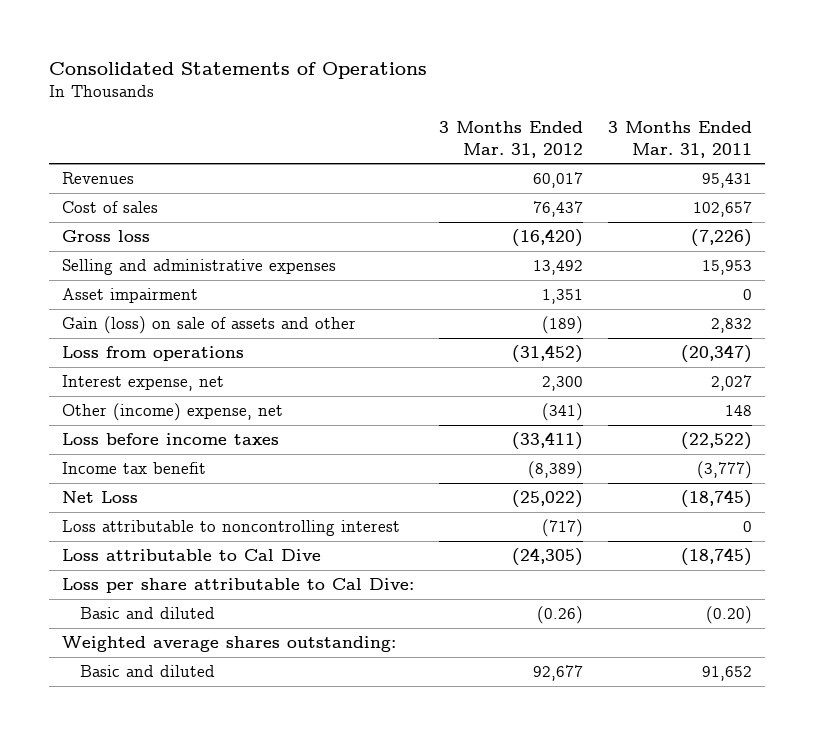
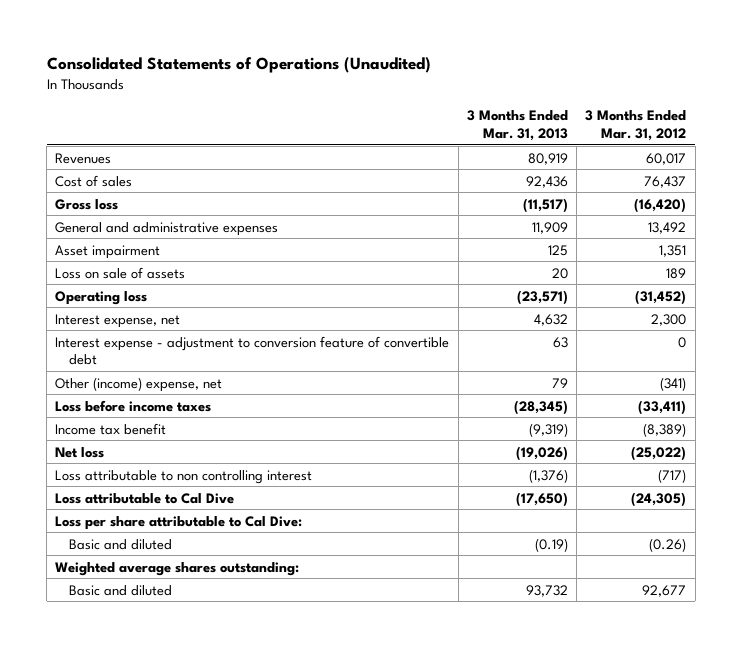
- Consolidated Statements of Operations
+ Consolidated Statements of Operations (Unaudited)
- | 3 Months Ended Mar. 31, 2012 | 3 Months Ended Mar. 31, 2011
+ | 3 Months Ended Mar. 31, 2013 | 3 Months Ended Mar. 31, 2012
- Selling and administrative expenses | 13,492 | 15,953
+ General and administrative expenses | 11,909 | 13,492
- Gain (loss) on sale of assets and other | (189) | 2,832
- Loss from operations | (31,452) | (20,347)
+ Loss on sale of assets | 20 | 189
+ Operating loss | (23,571) | (31,452)
+ Interest expense - adjustment to conversion feature of convertible debt | 63 | 0
- Net Loss | (25,022) | (18,745)
- Loss attributable to noncontrolling interest | (717) | 0
+ Net loss | (19,026) | (25,022)
+ Loss attributable to non controlling interest | (1,376) | (717)

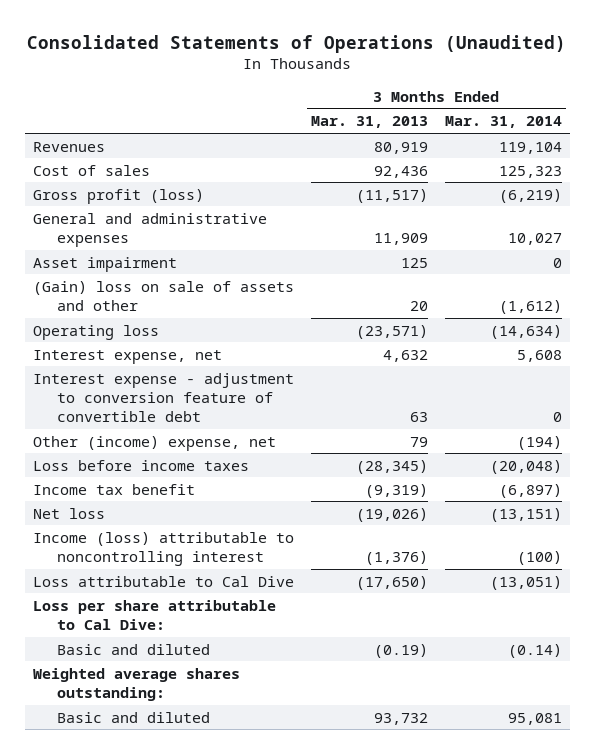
- | 3 Months Ended Mar. 31, 2013 | 3 Months Ended Mar. 31, 2012
+ | 3 Months Ended Mar. 31, 2013 | 3 Months Ended Mar. 31, 2014
- Gross loss | (11,517) | (16,420)
+ Gross profit (loss) | (11,517) | (6,219)
- Loss on sale of assets | 20 | 189
+ (Gain) loss on sale of assets and other | 20 | (1,612)
- Loss attributable to non controlling interest | (1,376) | (717)
+ Income (loss) attributable to noncontrolling interest | (1,376) | (100)

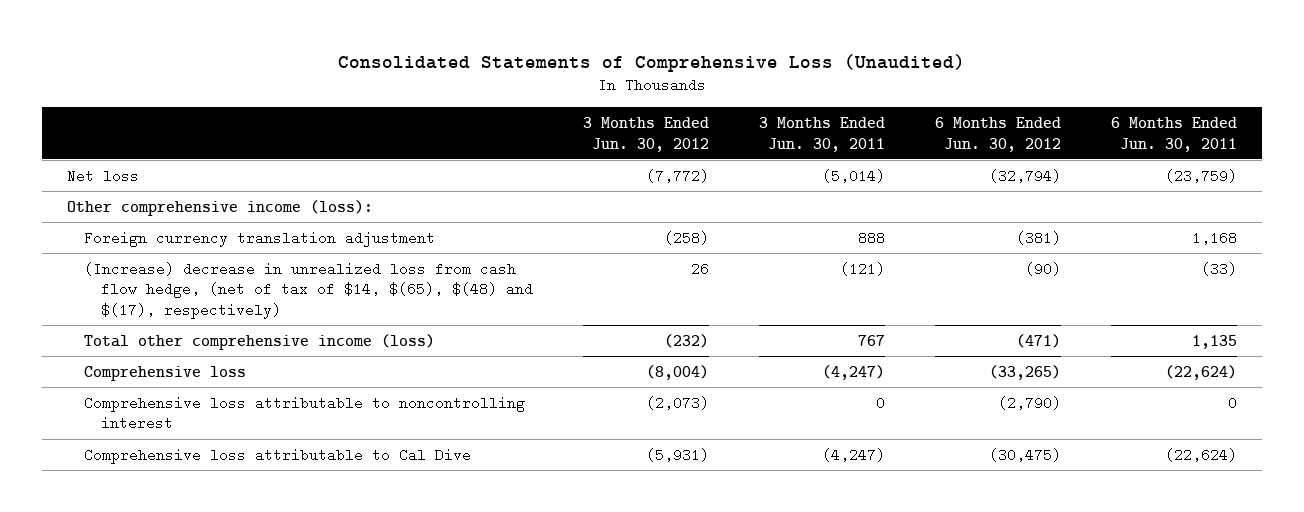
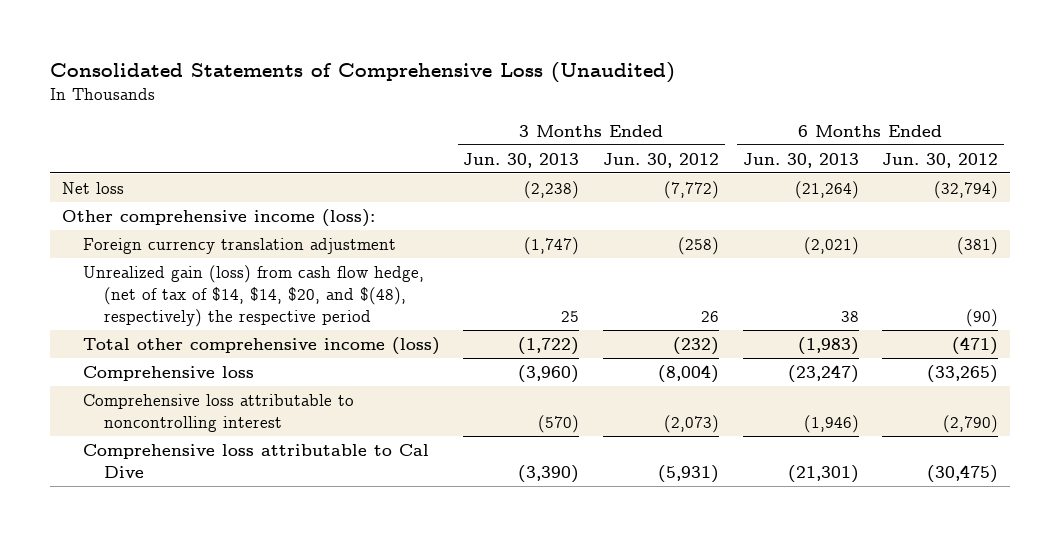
- | 3 Months Ended Jun. 30, 2012 | 3 Months Ended Jun. 30, 2011 | 6 Months Ended Jun. 30, 2012 | 6 Months Ended Jun. 30, 2011
+ | 3 Months Ended Jun. 30, 2013 | 3 Months Ended Jun. 30, 2012 | 6 Months Ended Jun. 30, 2013 | 6 Months Ended Jun. 30, 2012
- (Increase) decrease in unrealized loss from cash flow hedge, (net of tax of $14, $(65), $(48) and $(17), respectively) | 26 | (121) | (90) | (33)
+ Unrealized gain (loss) from cash flow hedge, (net of tax of $14, $14, $20, and $(48), respectively) the respective period | 25 | 26 | 38 | (90)

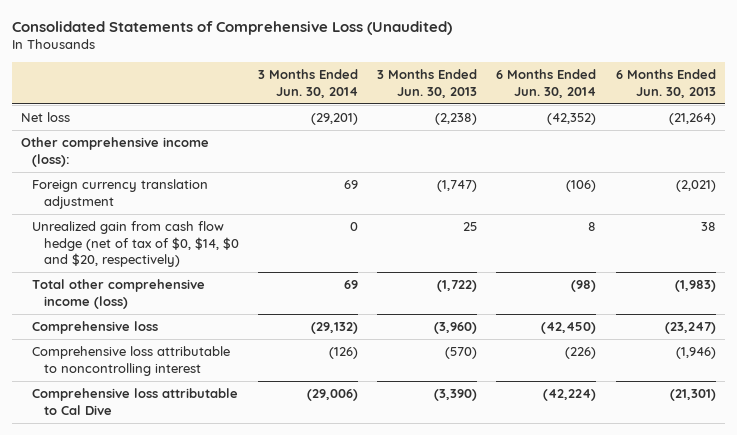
- | 3 Months Ended Jun. 30, 2013 | 3 Months Ended Jun. 30, 2012 | 6 Months Ended Jun. 30, 2013 | 6 Months Ended Jun. 30, 2012
+ | 3 Months Ended Jun. 30, 2014 | 3 Months Ended Jun. 30, 2013 | 6 Months Ended Jun. 30, 2014 | 6 Months Ended Jun. 30, 2013
- Unrealized gain (loss) from cash flow hedge, (net of tax of $14, $14, $20, and $(48), respectively) the respective period | 25 | 26 | 38 | (90)
+ Unrealized gain from cash flow hedge (net of tax of $0, $14, $0 and $20, respectively) | 0 | 25 | 8 | 38

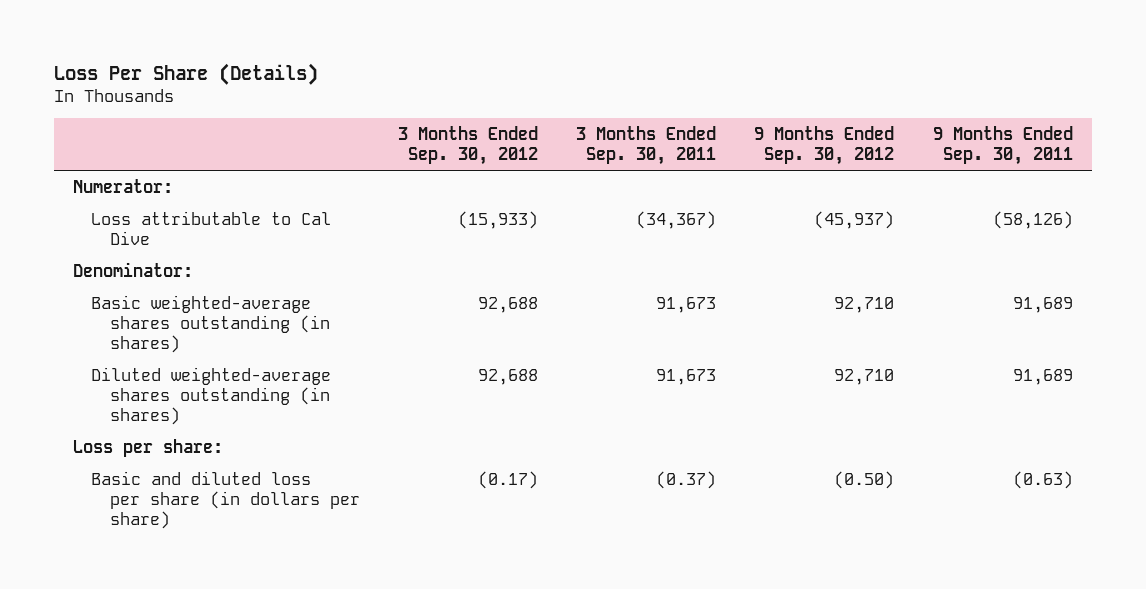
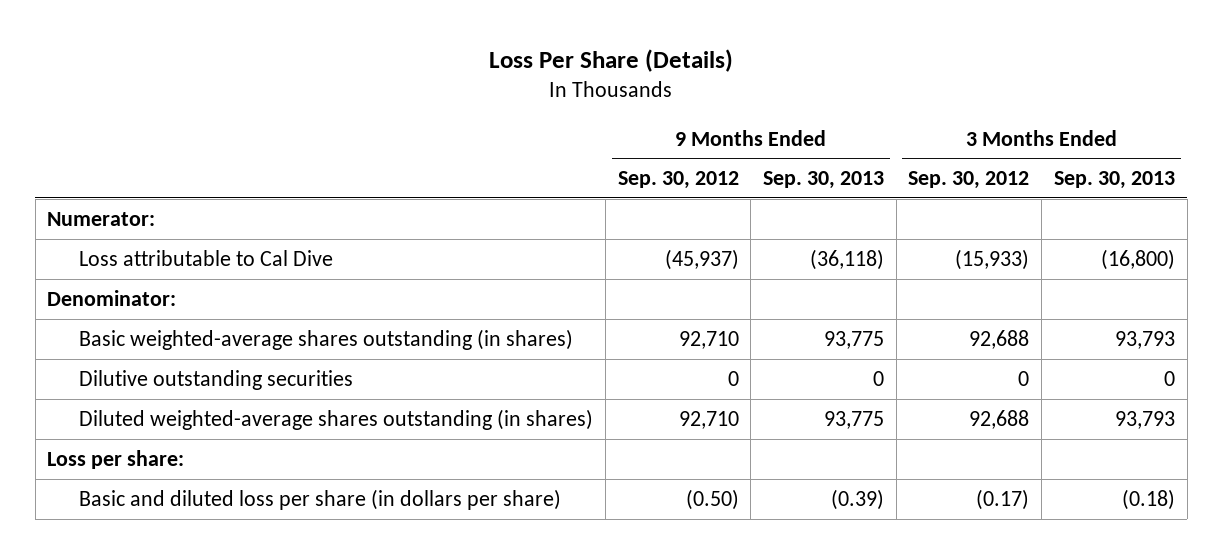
- | 3 Months Ended Sep. 30, 2012 | 3 Months Ended Sep. 30, 2011 | 9 Months Ended Sep. 30, 2012 | 9 Months Ended Sep. 30, 2011
+ | 9 Months Ended Sep. 30, 2012 | 9 Months Ended Sep. 30, 2013 | 3 Months Ended Sep. 30, 2012 | 3 Months Ended Sep. 30, 2013
+ Dilutive outstanding securities | 0 | 0 | 0 | 0

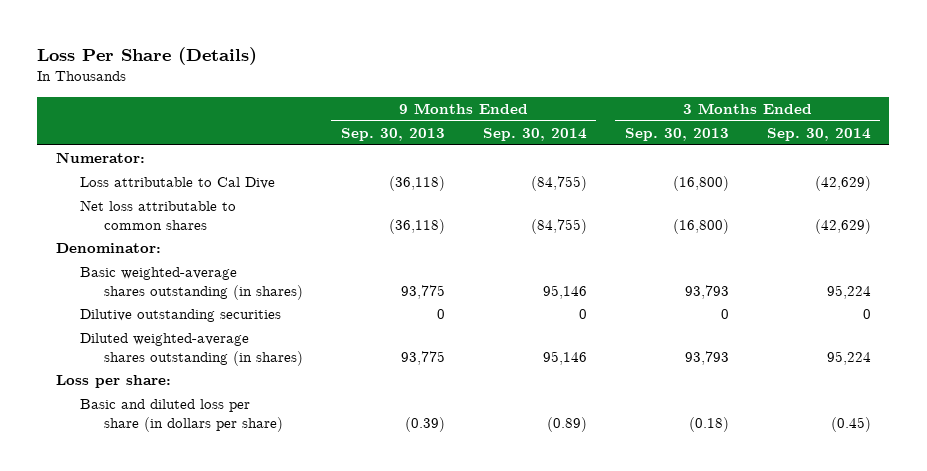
- | 9 Months Ended Sep. 30, 2012 | 9 Months Ended Sep. 30, 2013 | 3 Months Ended Sep. 30, 2012 | 3 Months Ended Sep. 30, 2013
+ | 9 Months Ended Sep. 30, 2013 | 9 Months Ended Sep. 30, 2014 | 3 Months Ended Sep. 30, 2013 | 3 Months Ended Sep. 30, 2014
+ Net loss attributable to common shares | (36,118) | (84,755) | (16,800) | (42,629)

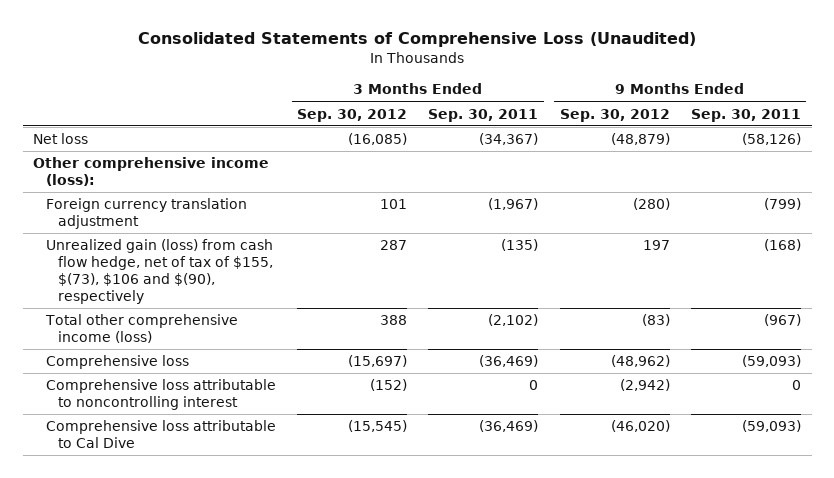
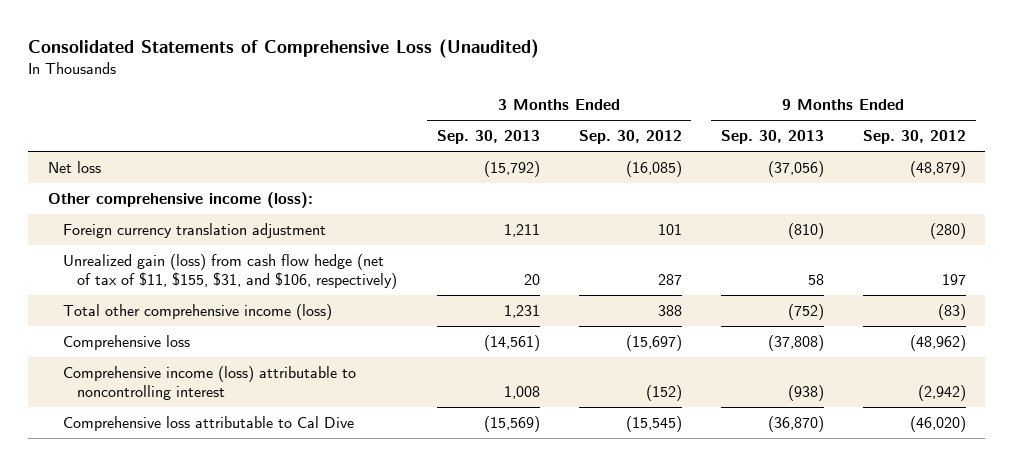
- | 3 Months Ended Sep. 30, 2012 | 3 Months Ended Sep. 30, 2011 | 9 Months Ended Sep. 30, 2012 | 9 Months Ended Sep. 30, 2011
+ | 3 Months Ended Sep. 30, 2013 | 3 Months Ended Sep. 30, 2012 | 9 Months Ended Sep. 30, 2013 | 9 Months Ended Sep. 30, 2012
- Unrealized gain (loss) from cash flow hedge, net of tax of $155, $(73), $106 and $(90), respectively | 287 | (135) | 197 | (168)
+ Unrealized gain (loss) from cash flow hedge (net of tax of $11, $155, $31, and $106, respectively) | 20 | 287 | 58 | 197
- Comprehensive loss attributable to noncontrolling interest | (152) | 0 | (2,942) | 0
+ Comprehensive income (loss) attributable to noncontrolling interest | 1,008 | (152) | (938) | (2,942)

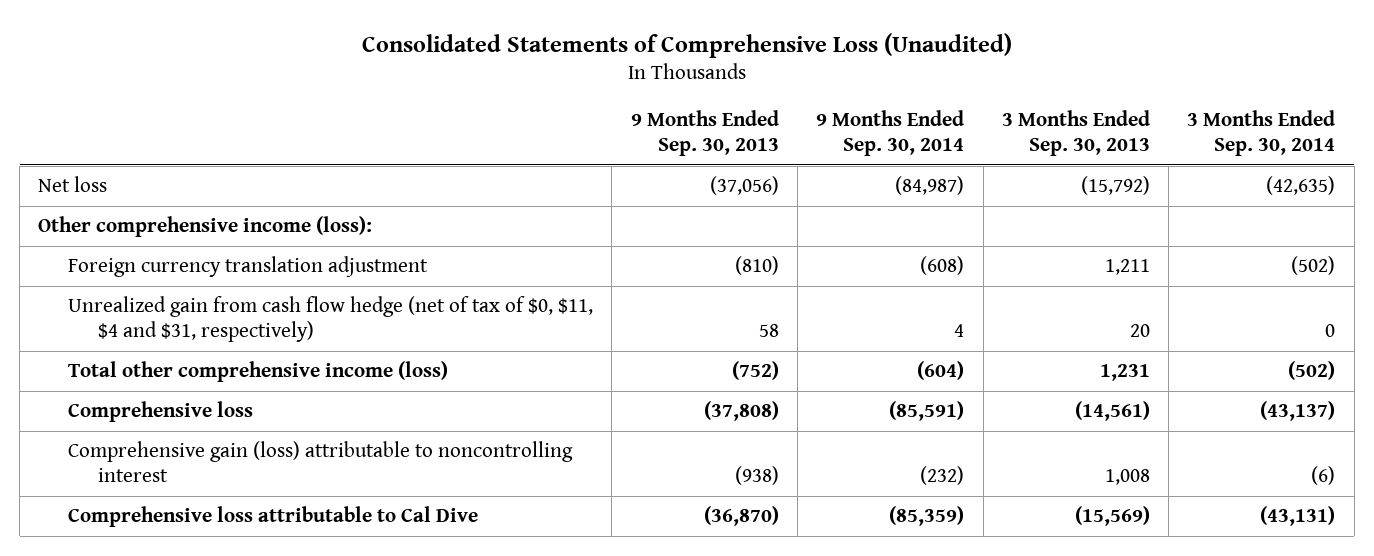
- | 3 Months Ended Sep. 30, 2013 | 3 Months Ended Sep. 30, 2012 | 9 Months Ended Sep. 30, 2013 | 9 Months Ended Sep. 30, 2012
+ | 9 Months Ended Sep. 30, 2013 | 9 Months Ended Sep. 30, 2014 | 3 Months Ended Sep. 30, 2013 | 3 Months Ended Sep. 30, 2014
- Unrealized gain (loss) from cash flow hedge (net of tax of $11, $155, $31, and $106, respectively) | 20 | 287 | 58 | 197
+ Unrealized gain from cash flow hedge (net of tax of $0, $11, $4 and $31, respectively) | 58 | 4 | 20 | 0
- Comprehensive income (loss) attributable to noncontrolling interest | 1,008 | (152) | (938) | (2,942)
+ Comprehensive gain (loss) attributable to noncontrolling interest | (938) | (232) | 1,008 | (6)

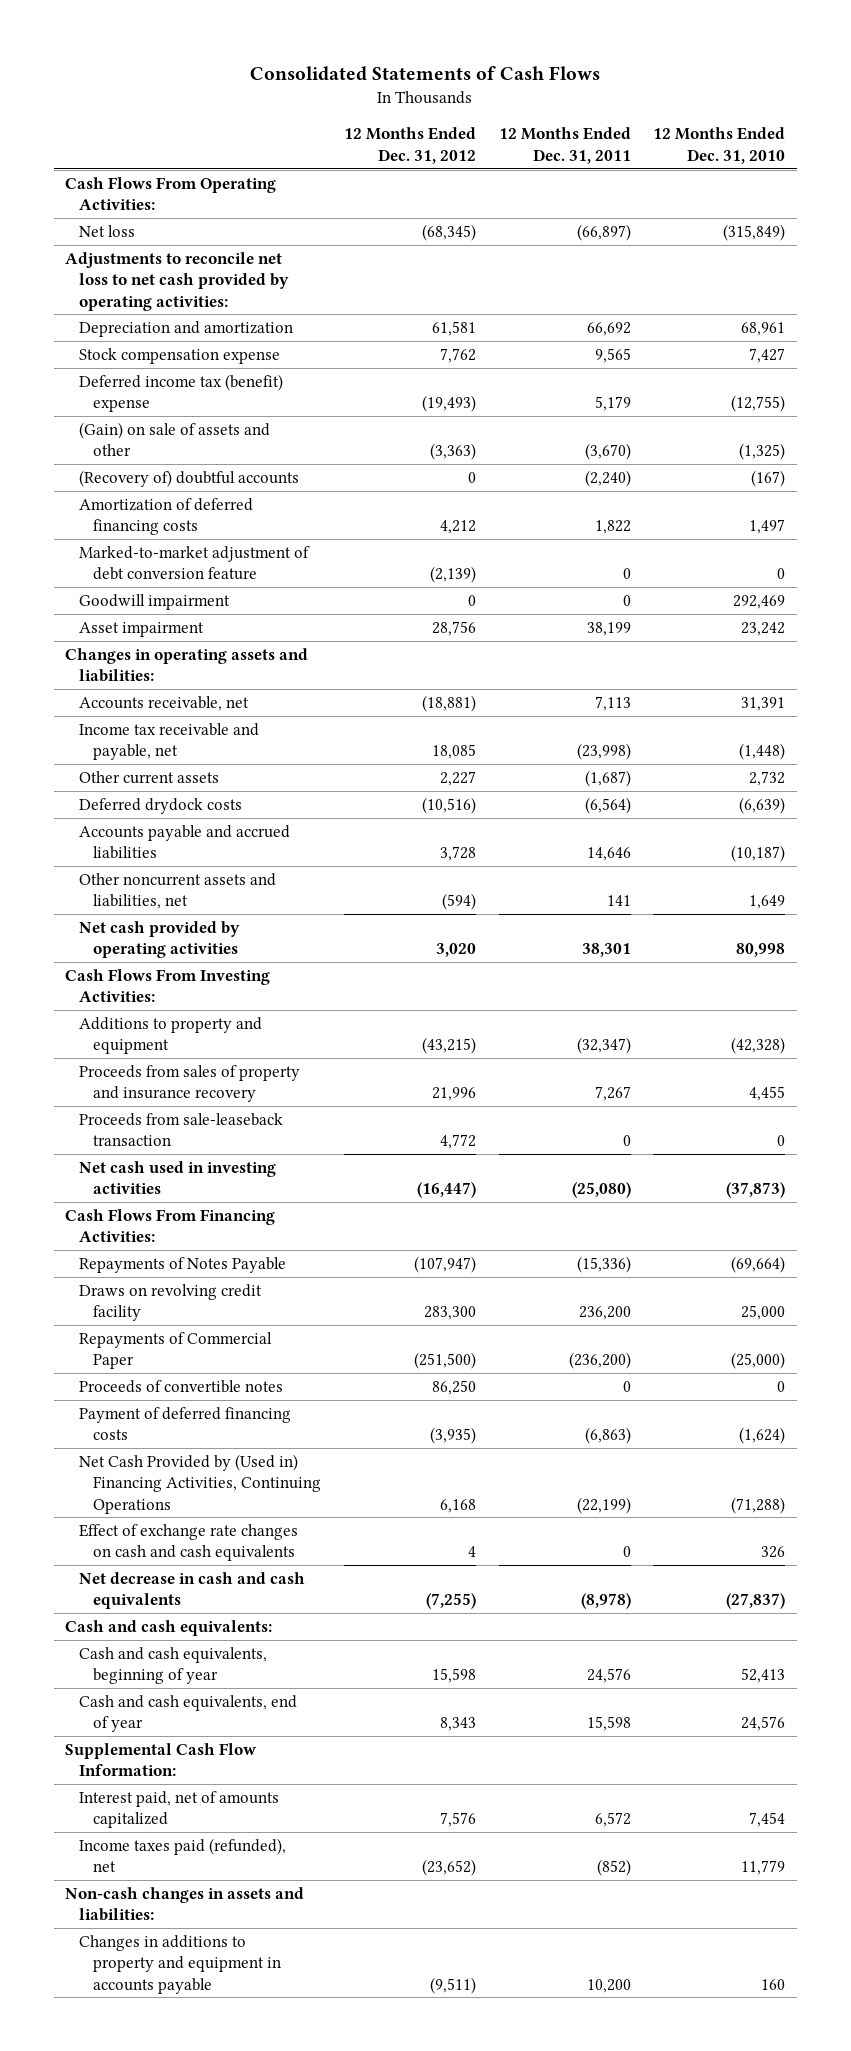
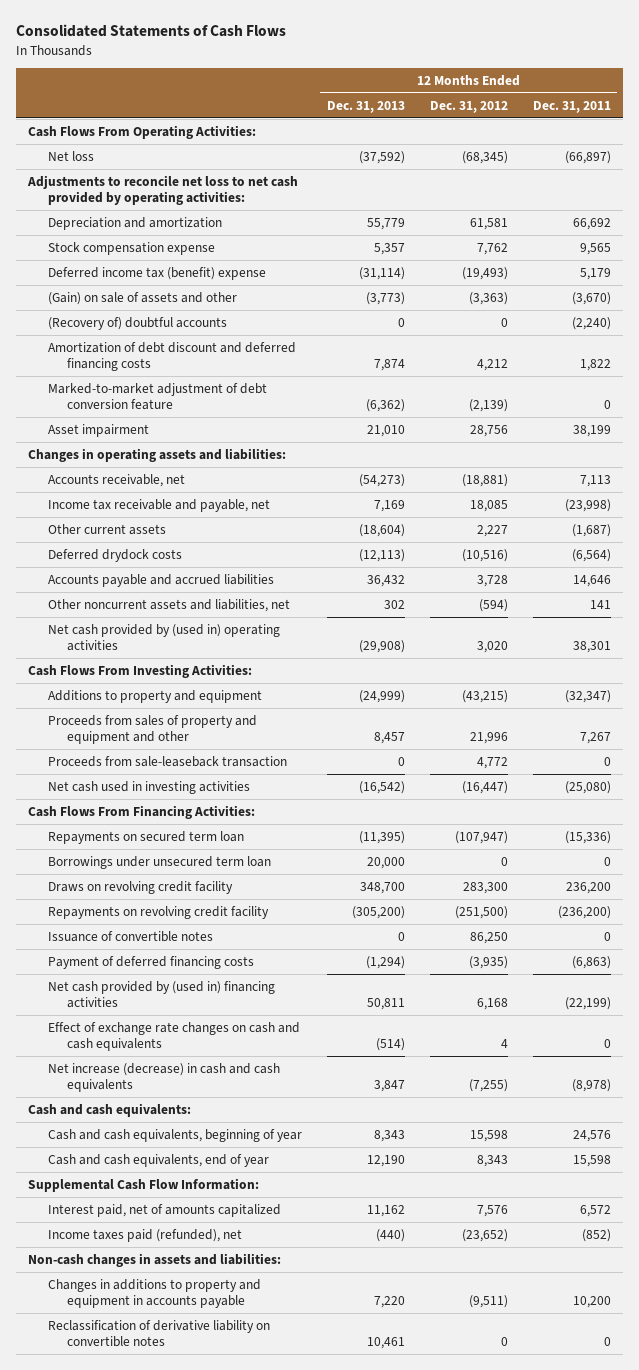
- | 12 Months Ended Dec. 31, 2012 | 12 Months Ended Dec. 31, 2011 | 12 Months Ended Dec. 31, 2010
+ | 12 Months Ended Dec. 31, 2013 | 12 Months Ended Dec. 31, 2012 | 12 Months Ended Dec. 31, 2011
- Amortization of deferred financing costs | 4,212 | 1,822 | 1,497
+ Amortization of debt discount and deferred financing costs | 7,874 | 4,212 | 1,822
- Goodwill impairment | 0 | 0 | 292,469
- Net cash provided by operating activities | 3,020 | 38,301 | 80,998
+ Net cash provided by (used in) operating activities | (29,908) | 3,020 | 38,301
- Proceeds from sales of property and insurance recovery | 21,996 | 7,267 | 4,455
+ Proceeds from sales of property and equipment and other | 8,457 | 21,996 | 7,267
- Repayments of Notes Payable | (107,947) | (15,336) | (69,664)
+ Repayments on secured term loan | (11,395) | (107,947) | (15,336)
+ Borrowings under unsecured term loan | 20,000 | 0 | 0
- Repayments of Commercial Paper | (251,500) | (236,200) | (25,000)
- Proceeds of convertible notes | 86,250 | 0 | 0
+ Repayments on revolving credit facility | (305,200) | (251,500) | (236,200)
+ Issuance of convertible notes | 0 | 86,250 | 0
- Net Cash Provided by (Used in) Financing Activities, Continuing Operations | 6,168 | (22,199) | (71,288)
+ Net cash provided by (used in) financing activities | 50,811 | 6,168 | (22,199)
- Net decrease in cash and cash equivalents | (7,255) | (8,978) | (27,837)
+ Net increase (decrease) in cash and cash equivalents | 3,847 | (7,255) | (8,978)
+ Reclassification of derivative liability on convertible notes | 10,461 | 0 | 0

